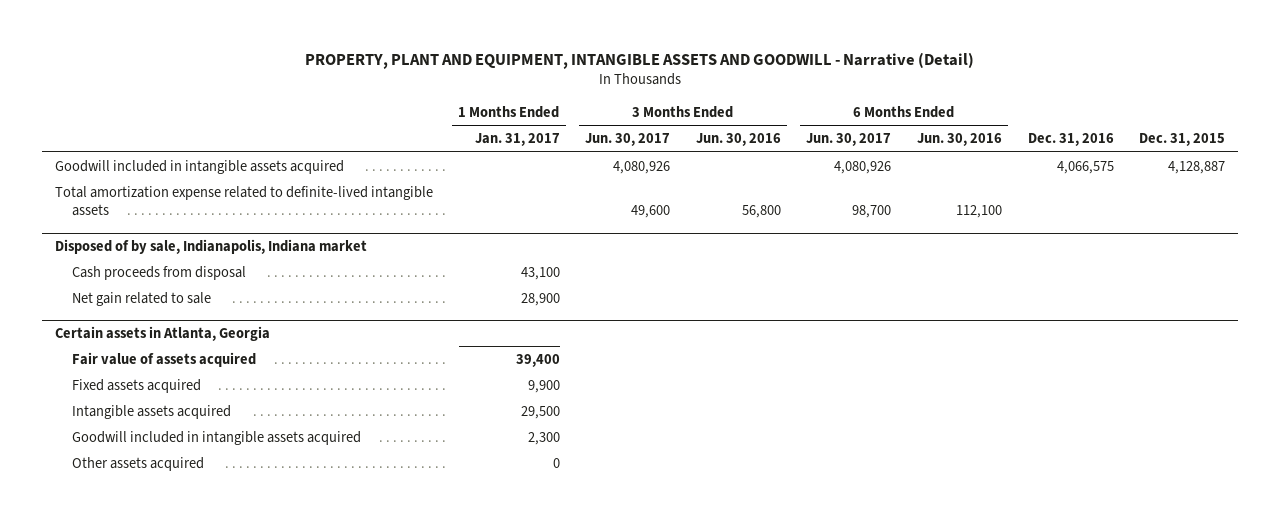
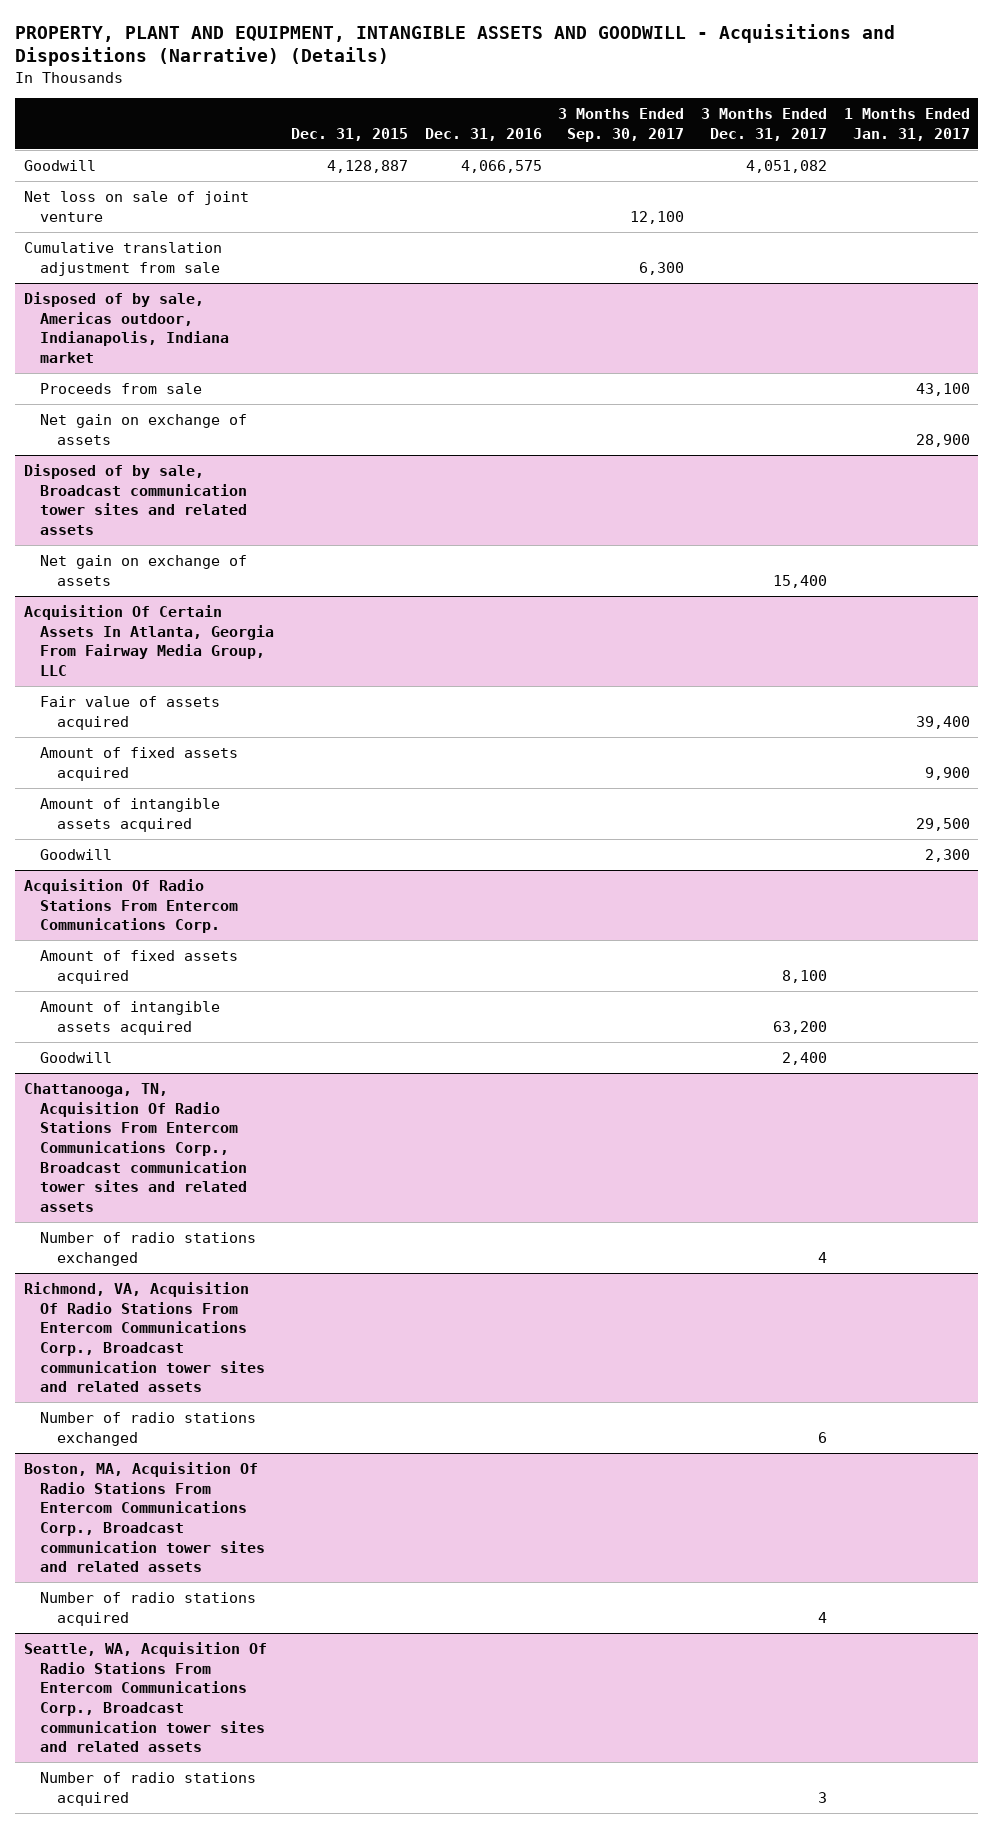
- PROPERTY, PLANT AND EQUIPMENT, INTANGIBLE ASSETS AND GOODWILL - Narrative (Detail)
+ PROPERTY, PLANT AND EQUIPMENT, INTANGIBLE ASSETS AND GOODWILL - Acquisitions and Dispositions (Narrative) (Details)
- | 1 Months Ended Jan. 31, 2017 | 3 Months Ended Jun. 30, 2017 | 3 Months Ended Jun. 30, 2016 | 6 Months Ended Jun. 30, 2017 | 6 Months Ended Jun. 30, 2016 | Dec. 31, 2016 | Dec. 31, 2015
+ | Dec. 31, 2015 | Dec. 31, 2016 | 3 Months Ended Sep. 30, 2017 | 3 Months Ended Dec. 31, 2017 | 1 Months Ended Jan. 31, 2017
- Goodwill included in intangible assets acquired | | 4,080,926 | | 4,080,926 | | 4,066,575 | 4,128,887
- Total amortization expense related to definite-lived intangible assets | | 49,600 | 56,800 | 98,700 | 112,100 | |
- Disposed of by sale, Indianapolis, Indiana market
- Cash proceeds from disposal | 43,100 | | | | | |
- Net gain related to sale | 28,900 | | | | | |
- Certain assets in Atlanta, Georgia
+ Goodwill | 4,128,887 | 4,066,575 | | 4,051,082 |
+ Net loss on sale of joint venture | | | 12,100 | |
+ Cumulative translation adjustment from sale | | | 6,300 | |
+ Disposed of by sale, Americas outdoor, Indianapolis, Indiana market
+ Proceeds from sale | | | | | 43,100
+ Net gain on exchange of assets | | | | | 28,900
+ Disposed of by sale, Broadcast communication tower sites and related assets
+ Net gain on exchange of assets | | | | 15,400 |
+ Acquisition Of Certain Assets In Atlanta, Georgia From Fairway Media Group, LLC
- Fixed assets acquired | 9,900 | | | | | |
- Intangible assets acquired | 29,500 | | | | | |
- Goodwill included in intangible assets acquired | 2,300 | | | | | |
- Other assets acquired | 0 | | | | | |
+ Amount of fixed assets acquired | | | | | 9,900
+ Amount of intangible assets acquired | | | | | 29,500
+ Goodwill | | | | | 2,300
+ Acquisition Of Radio Stations From Entercom Communications Corp.
+ Amount of fixed assets acquired | | | | 8,100 |
+ Amount of intangible assets acquired | | | | 63,200 |
+ Goodwill | | | | 2,400 |
+ Chattanooga, TN, Acquisition Of Radio Stations From Entercom Communications Corp., Broadcast communication tower sites and related assets
+ Number of radio stations exchanged | | | | 4 |
+ Richmond, VA, Acquisition Of Radio Stations From Entercom Communications Corp., Broadcast communication tower sites and related assets
+ Number of radio stations exchanged | | | | 6 |
+ Boston, MA, Acquisition Of Radio Stations From Entercom Communications Corp., Broadcast communication tower sites and related assets
+ Number of radio stations acquired | | | | 4 |
+ Seattle, WA, Acquisition Of Radio Stations From Entercom Communications Corp., Broadcast communication tower sites and related assets
+ Number of radio stations acquired | | | | 3 |

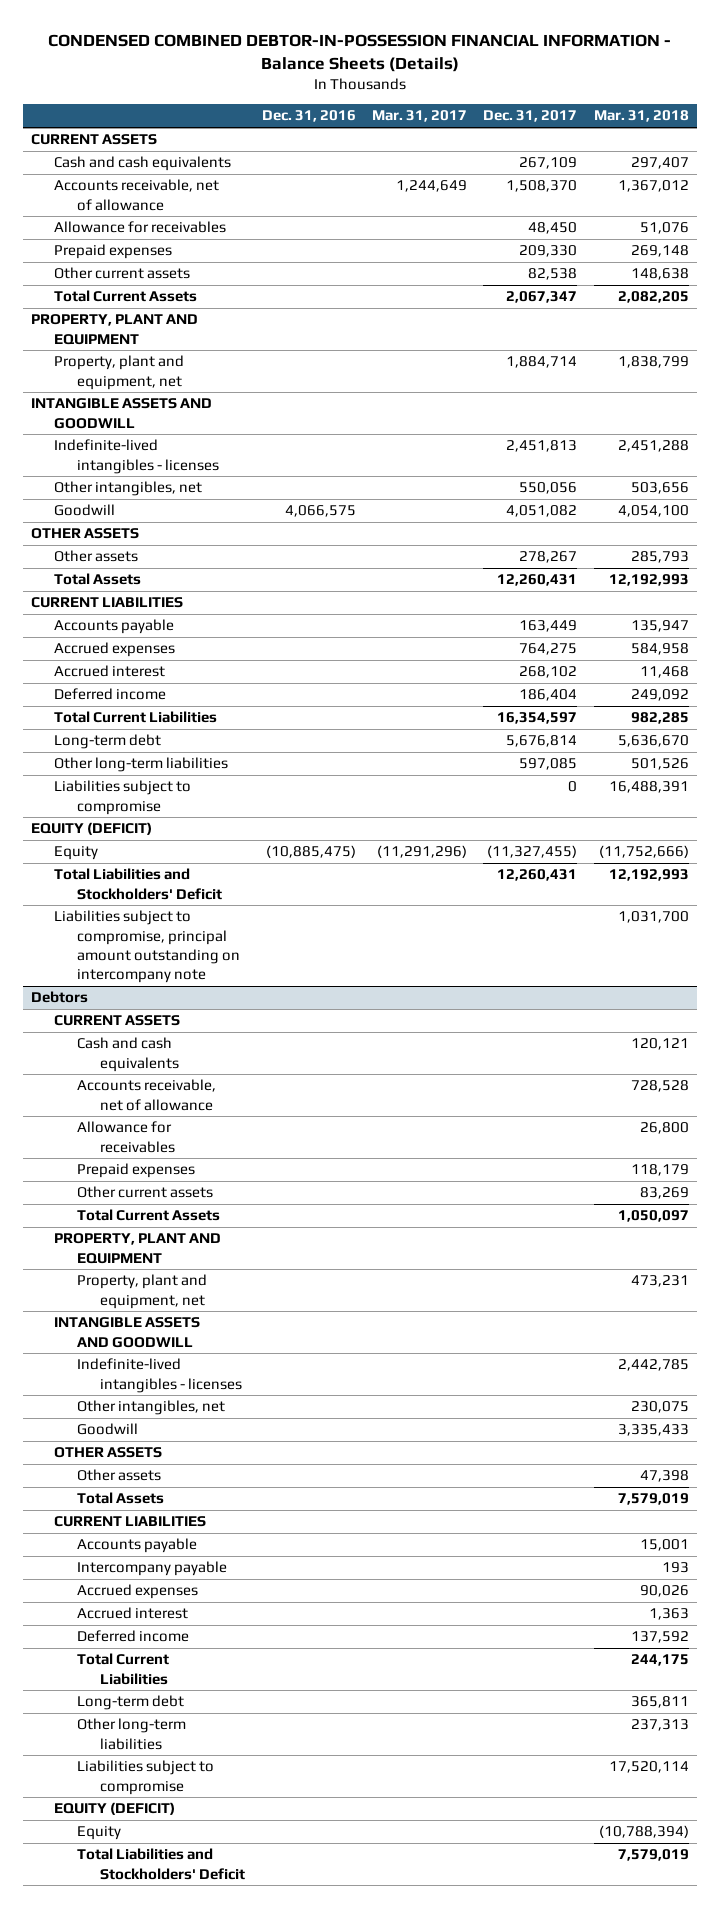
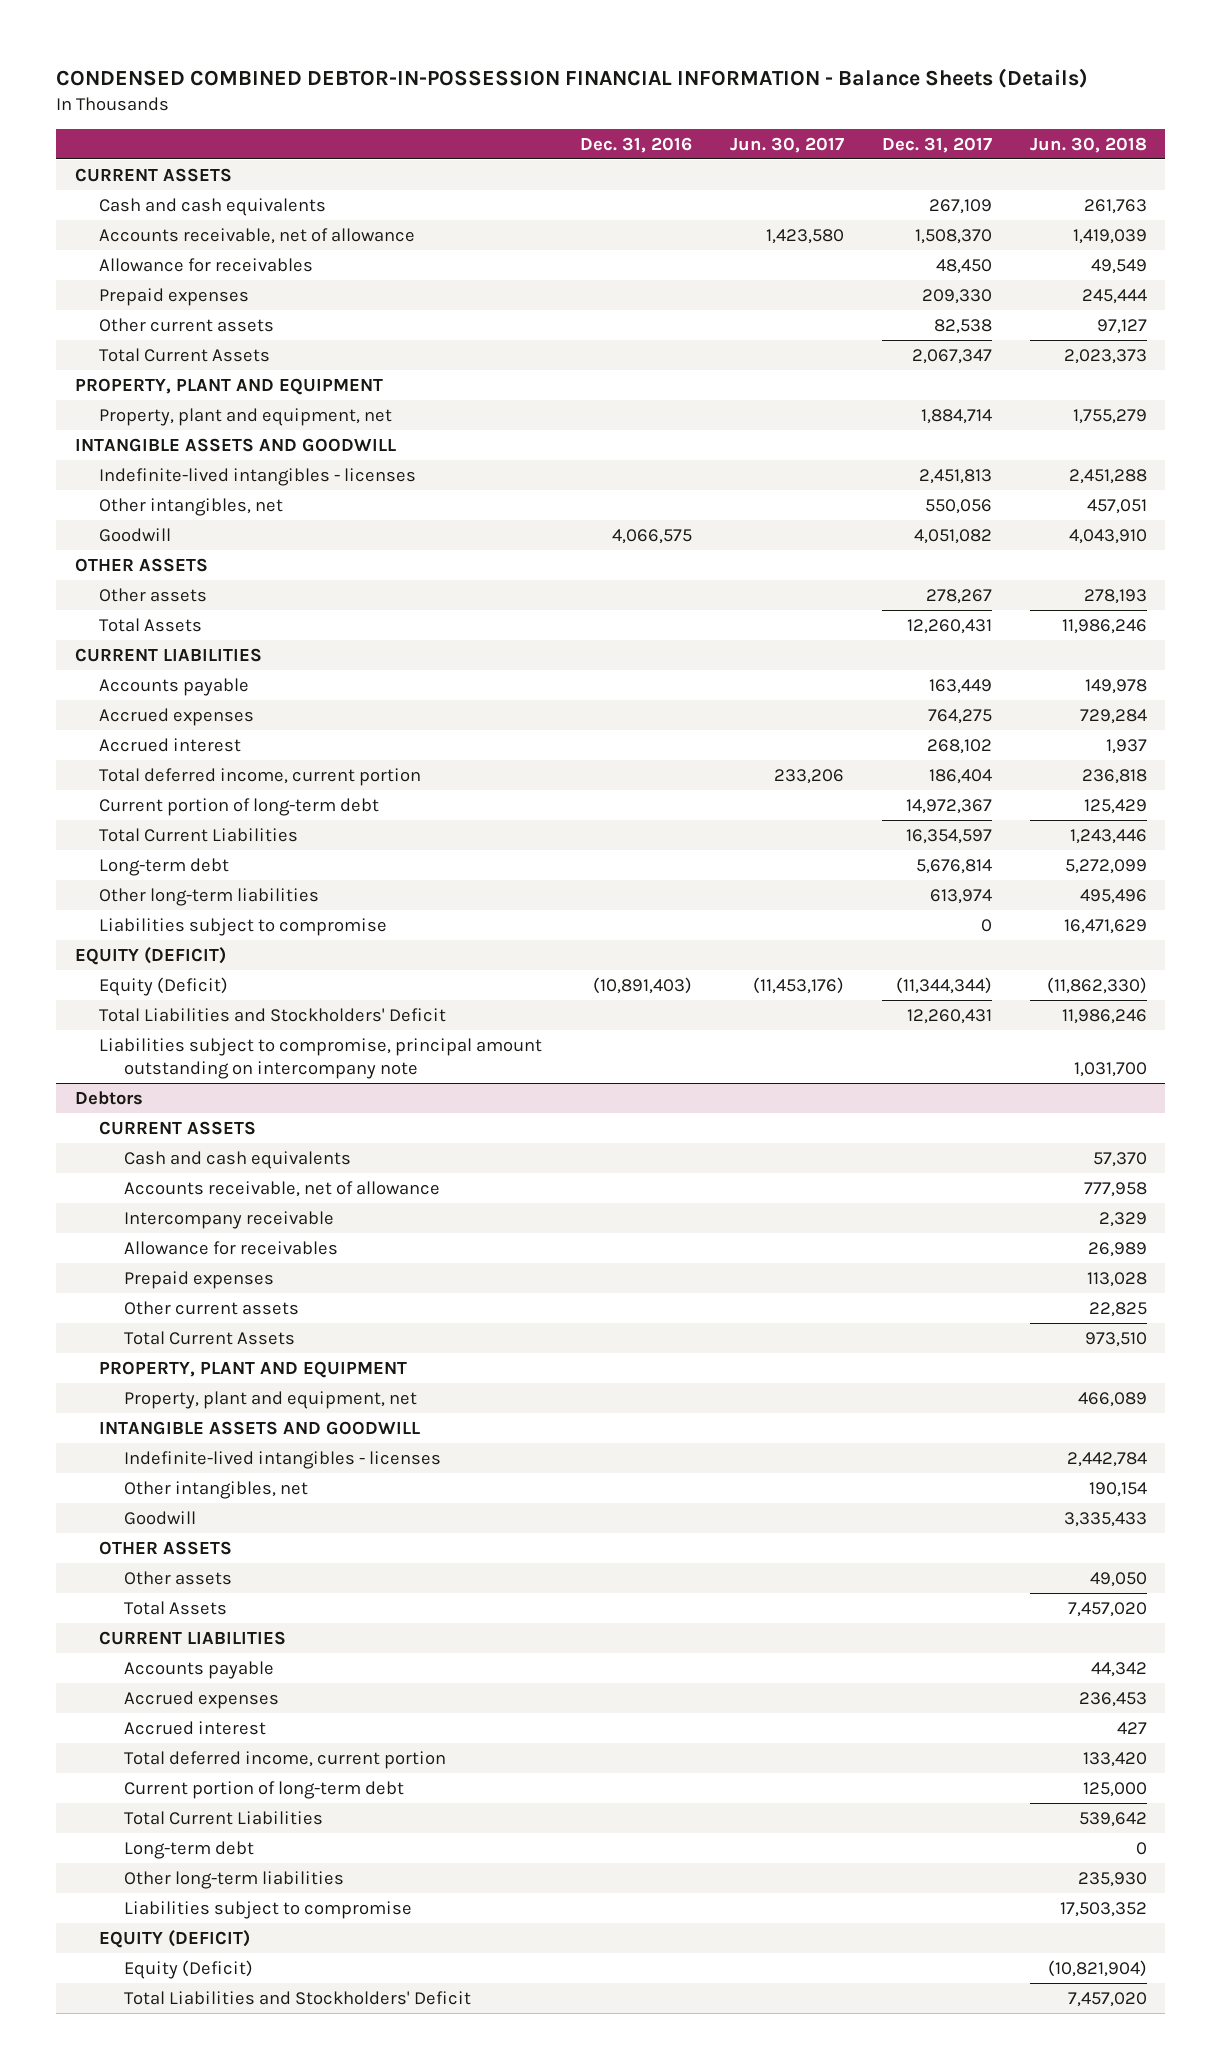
- | Dec. 31, 2016 | Mar. 31, 2017 | Dec. 31, 2017 | Mar. 31, 2018
+ | Dec. 31, 2016 | Jun. 30, 2017 | Dec. 31, 2017 | Jun. 30, 2018
- Deferred income | | | 186,404 | 249,092
+ Total deferred income, current portion | | 233,206 | 186,404 | 236,818
+ Current portion of long-term debt | | | 14,972,367 | 125,429
- Other long-term liabilities | | | 597,085 | 501,526
+ Other long-term liabilities | | | 613,974 | 495,496
- Equity | (10,885,475) | (11,291,296) | (11,327,455) | (11,752,666)
+ Equity (Deficit) | (10,891,403) | (11,453,176) | (11,344,344) | (11,862,330)
@ Debtors
+ Intercompany receivable | | | | 2,329
- Intercompany payable | | | | 193
- Deferred income | | | | 137,592
+ Total deferred income, current portion | | | | 133,420
+ Current portion of long-term debt | | | | 125,000
- Equity | | | | (10,788,394)
+ Equity (Deficit) | | | | (10,821,904)

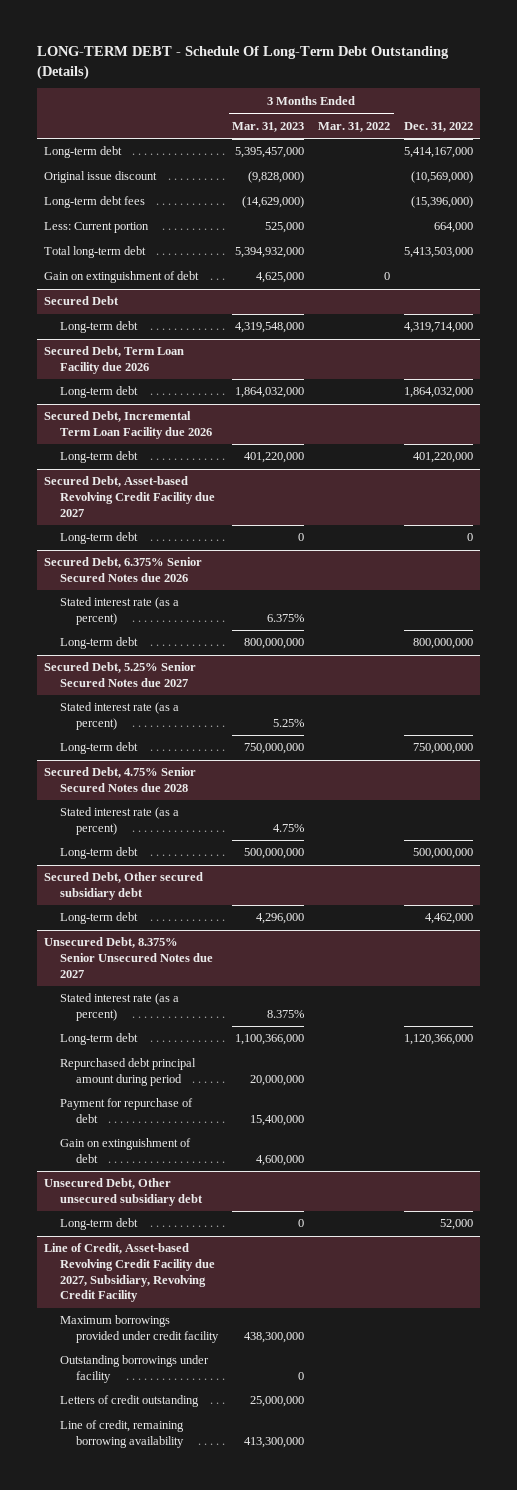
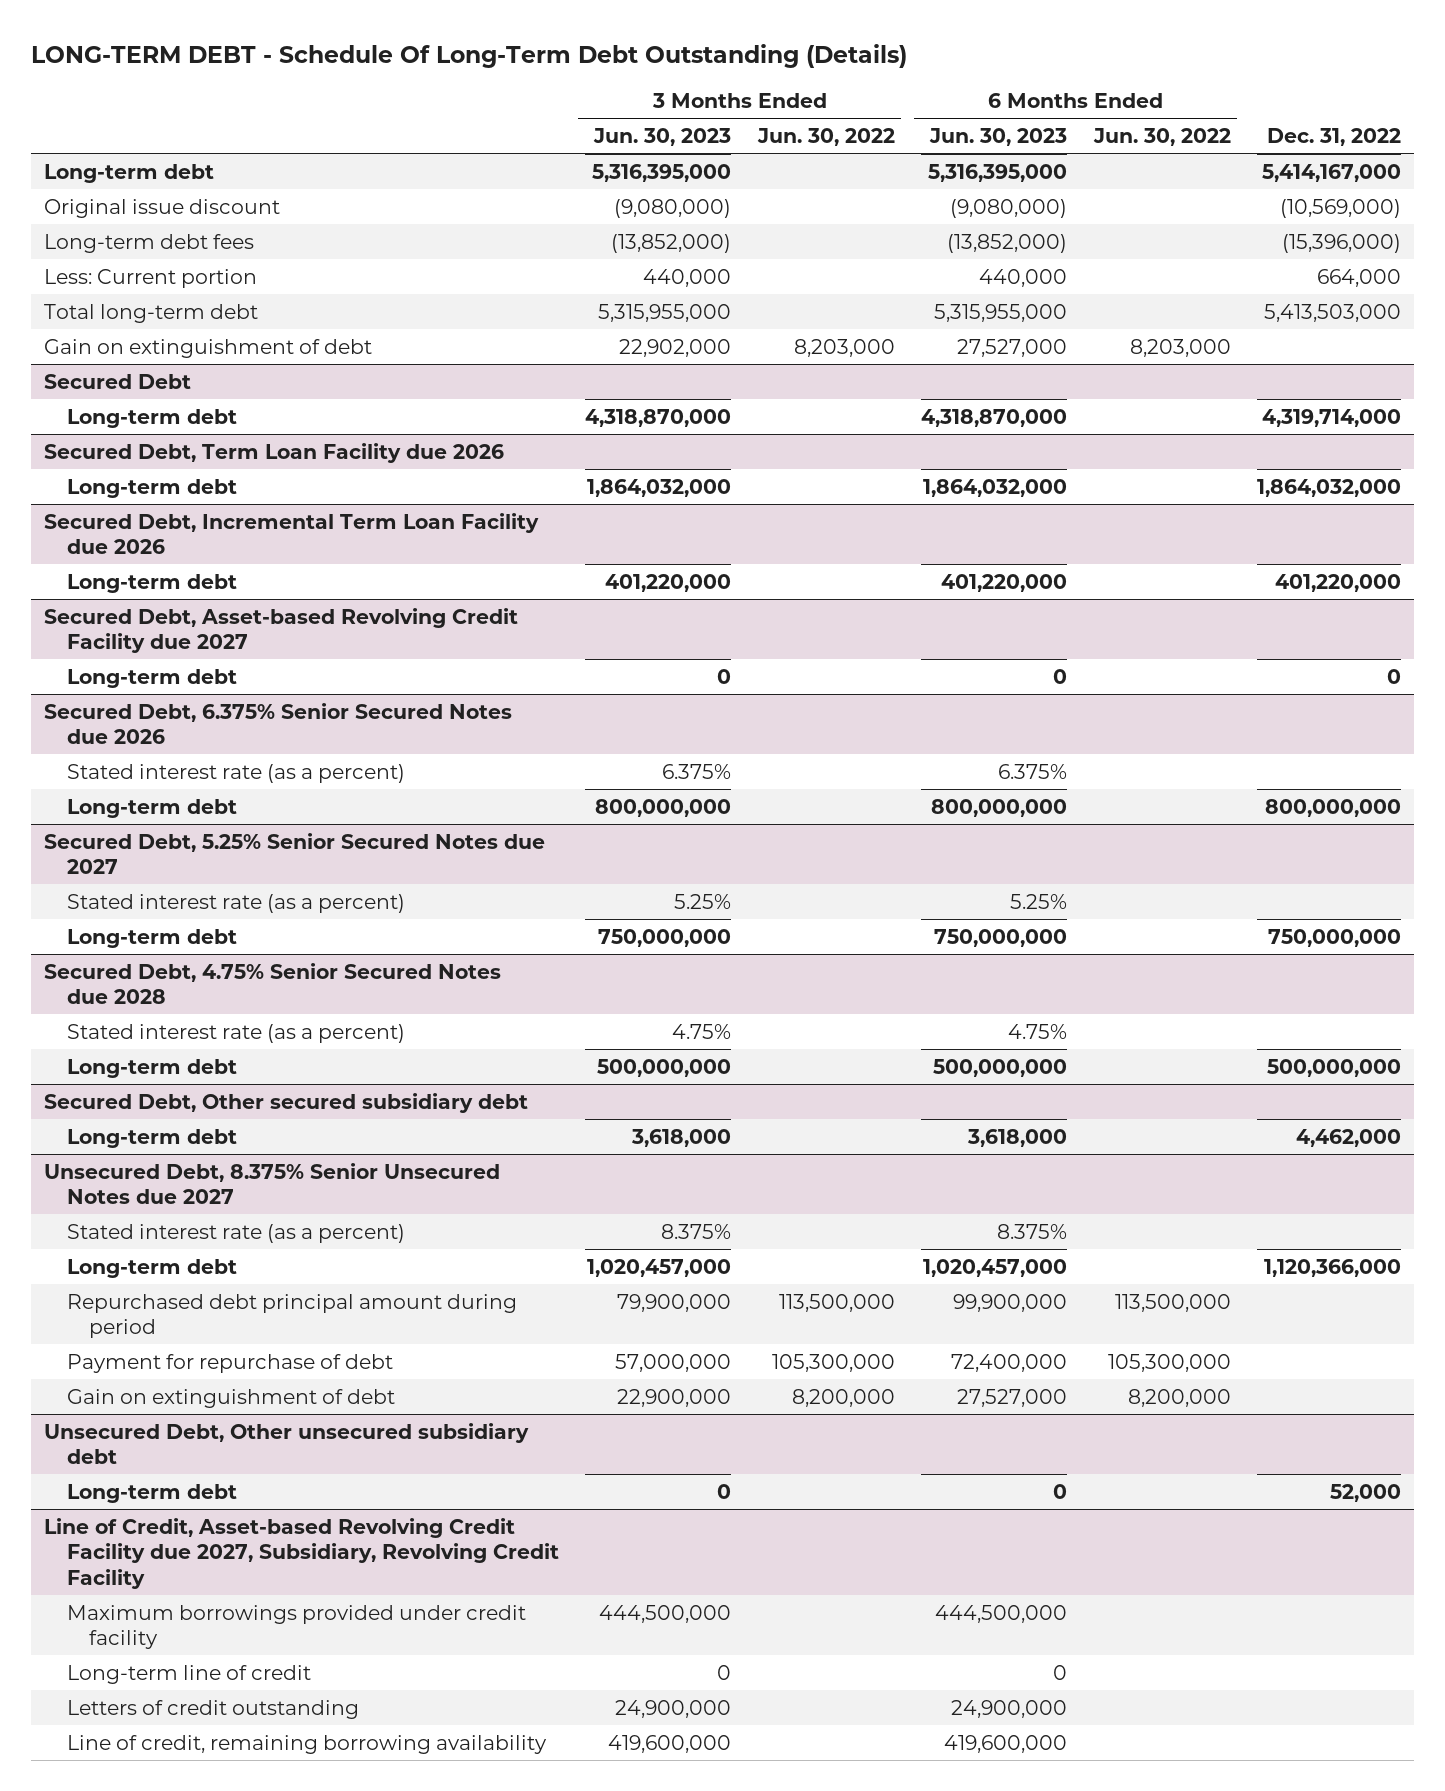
- | 3 Months Ended Mar. 31, 2023 | 3 Months Ended Mar. 31, 2022 | Dec. 31, 2022
+ | 3 Months Ended Jun. 30, 2023 | 3 Months Ended Jun. 30, 2022 | 6 Months Ended Jun. 30, 2023 | 6 Months Ended Jun. 30, 2022 | Dec. 31, 2022
@ Line of Credit, Asset-based Revolving Credit Facility due 2027, Subsidiary, Revolving Credit Facility
- Outstanding borrowings under facility | 0 | |
+ Long-term line of credit | 0 | | 0 | |

